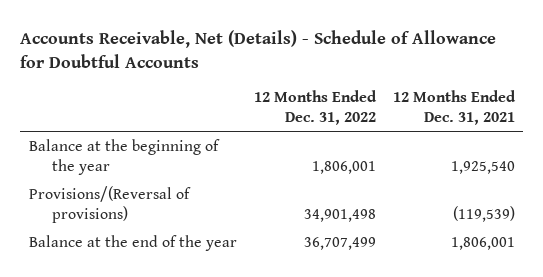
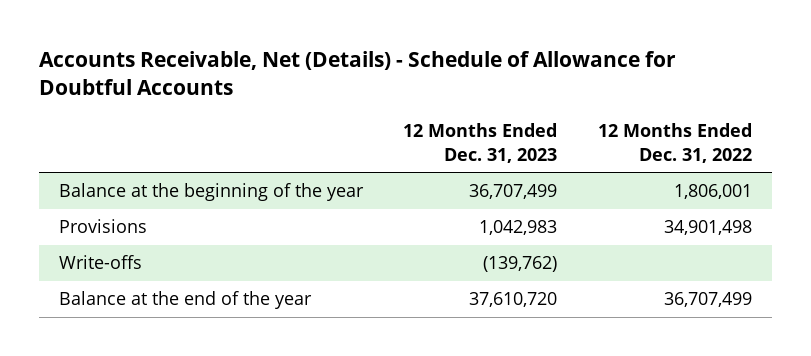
- | 12 Months Ended Dec. 31, 2022 | 12 Months Ended Dec. 31, 2021
+ | 12 Months Ended Dec. 31, 2023 | 12 Months Ended Dec. 31, 2022
- Provisions/(Reversal of provisions) | 34,901,498 | (119,539)
+ Provisions | 1,042,983 | 34,901,498
+ Write-offs | (139,762) |

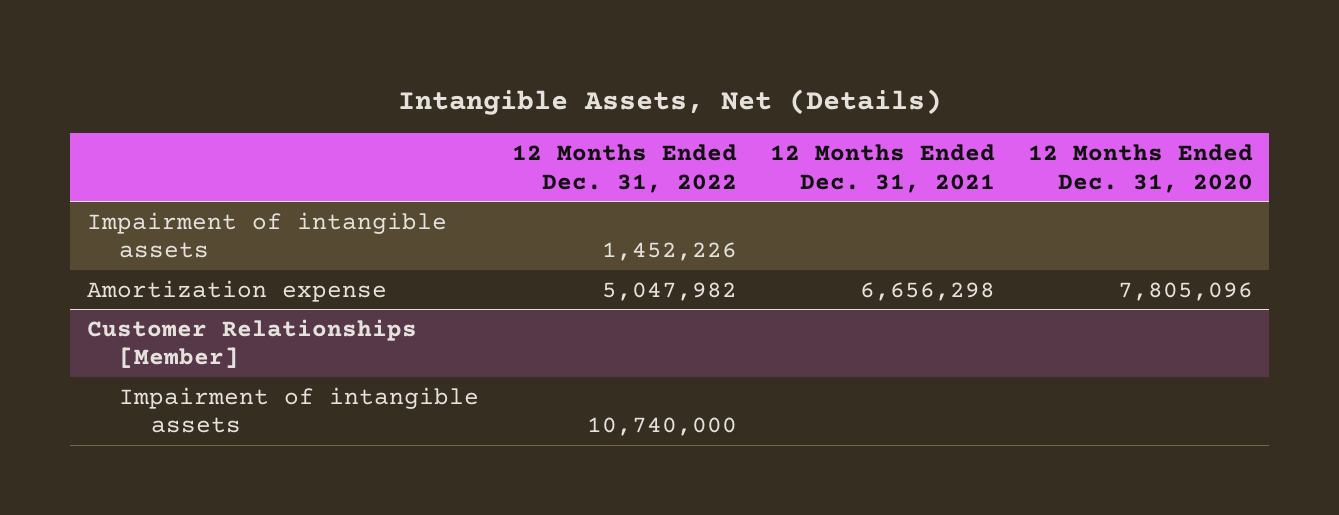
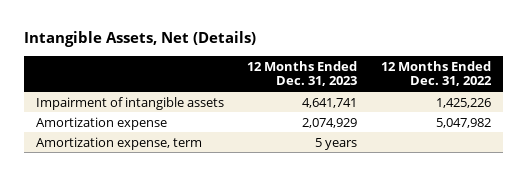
- | 12 Months Ended Dec. 31, 2022 | 12 Months Ended Dec. 31, 2021 | 12 Months Ended Dec. 31, 2020
+ | 12 Months Ended Dec. 31, 2023 | 12 Months Ended Dec. 31, 2022
- Impairment of intangible assets | 1,452,226 | |
+ Impairment of intangible assets | 4,641,741 | 1,425,226
- Customer Relationships [Member]
- Impairment of intangible assets | 10,740,000 | |
+ Amortization expense, term | 5 years |

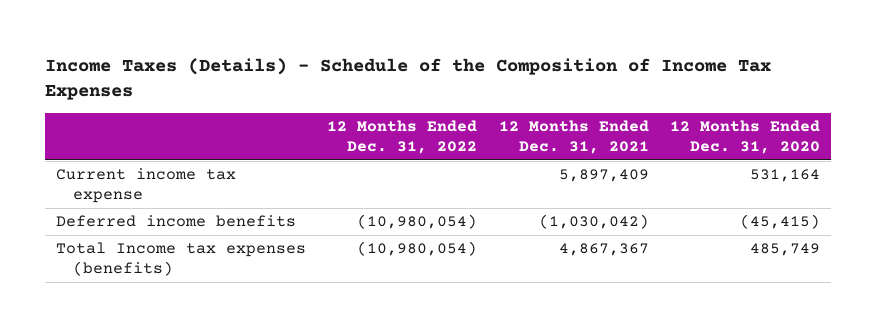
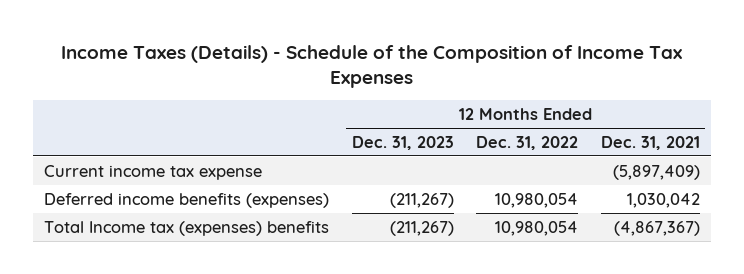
- | 12 Months Ended Dec. 31, 2022 | 12 Months Ended Dec. 31, 2021 | 12 Months Ended Dec. 31, 2020
+ | 12 Months Ended Dec. 31, 2023 | 12 Months Ended Dec. 31, 2022 | 12 Months Ended Dec. 31, 2021
- Current income tax expense | | 5,897,409 | 531,164
- Deferred income benefits | (10,980,054) | (1,030,042) | (45,415)
- Total Income tax expenses (benefits) | (10,980,054) | 4,867,367 | 485,749
+ Current income tax expense | | | (5,897,409)
+ Deferred income benefits (expenses) | (211,267) | 10,980,054 | 1,030,042
+ Total Income tax (expenses) benefits | (211,267) | 10,980,054 | (4,867,367)

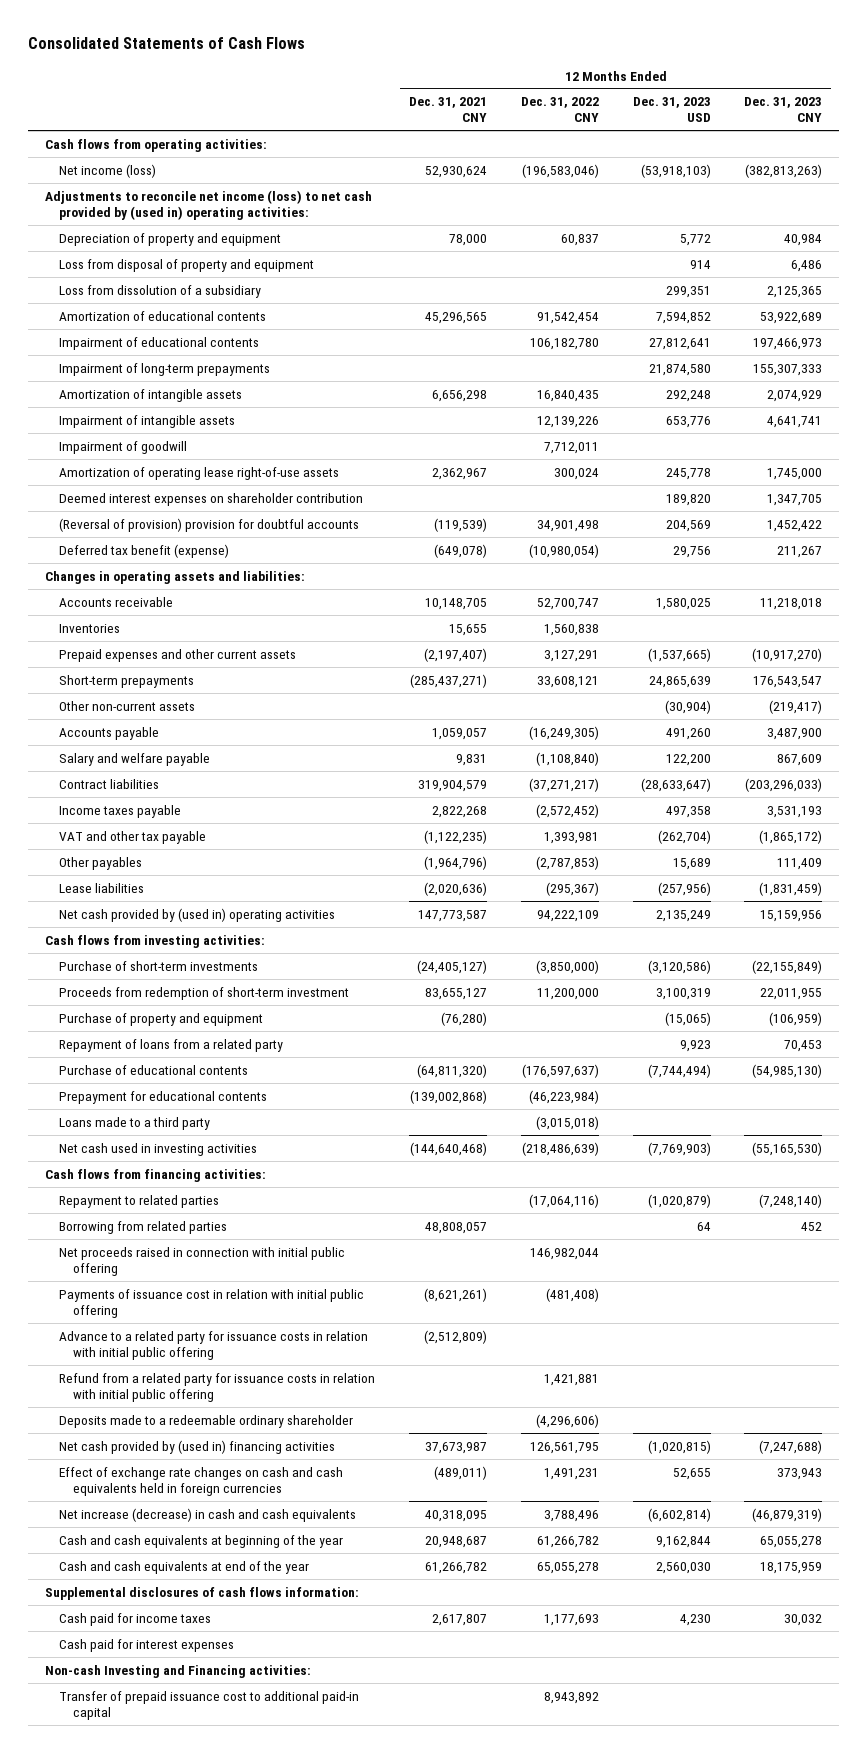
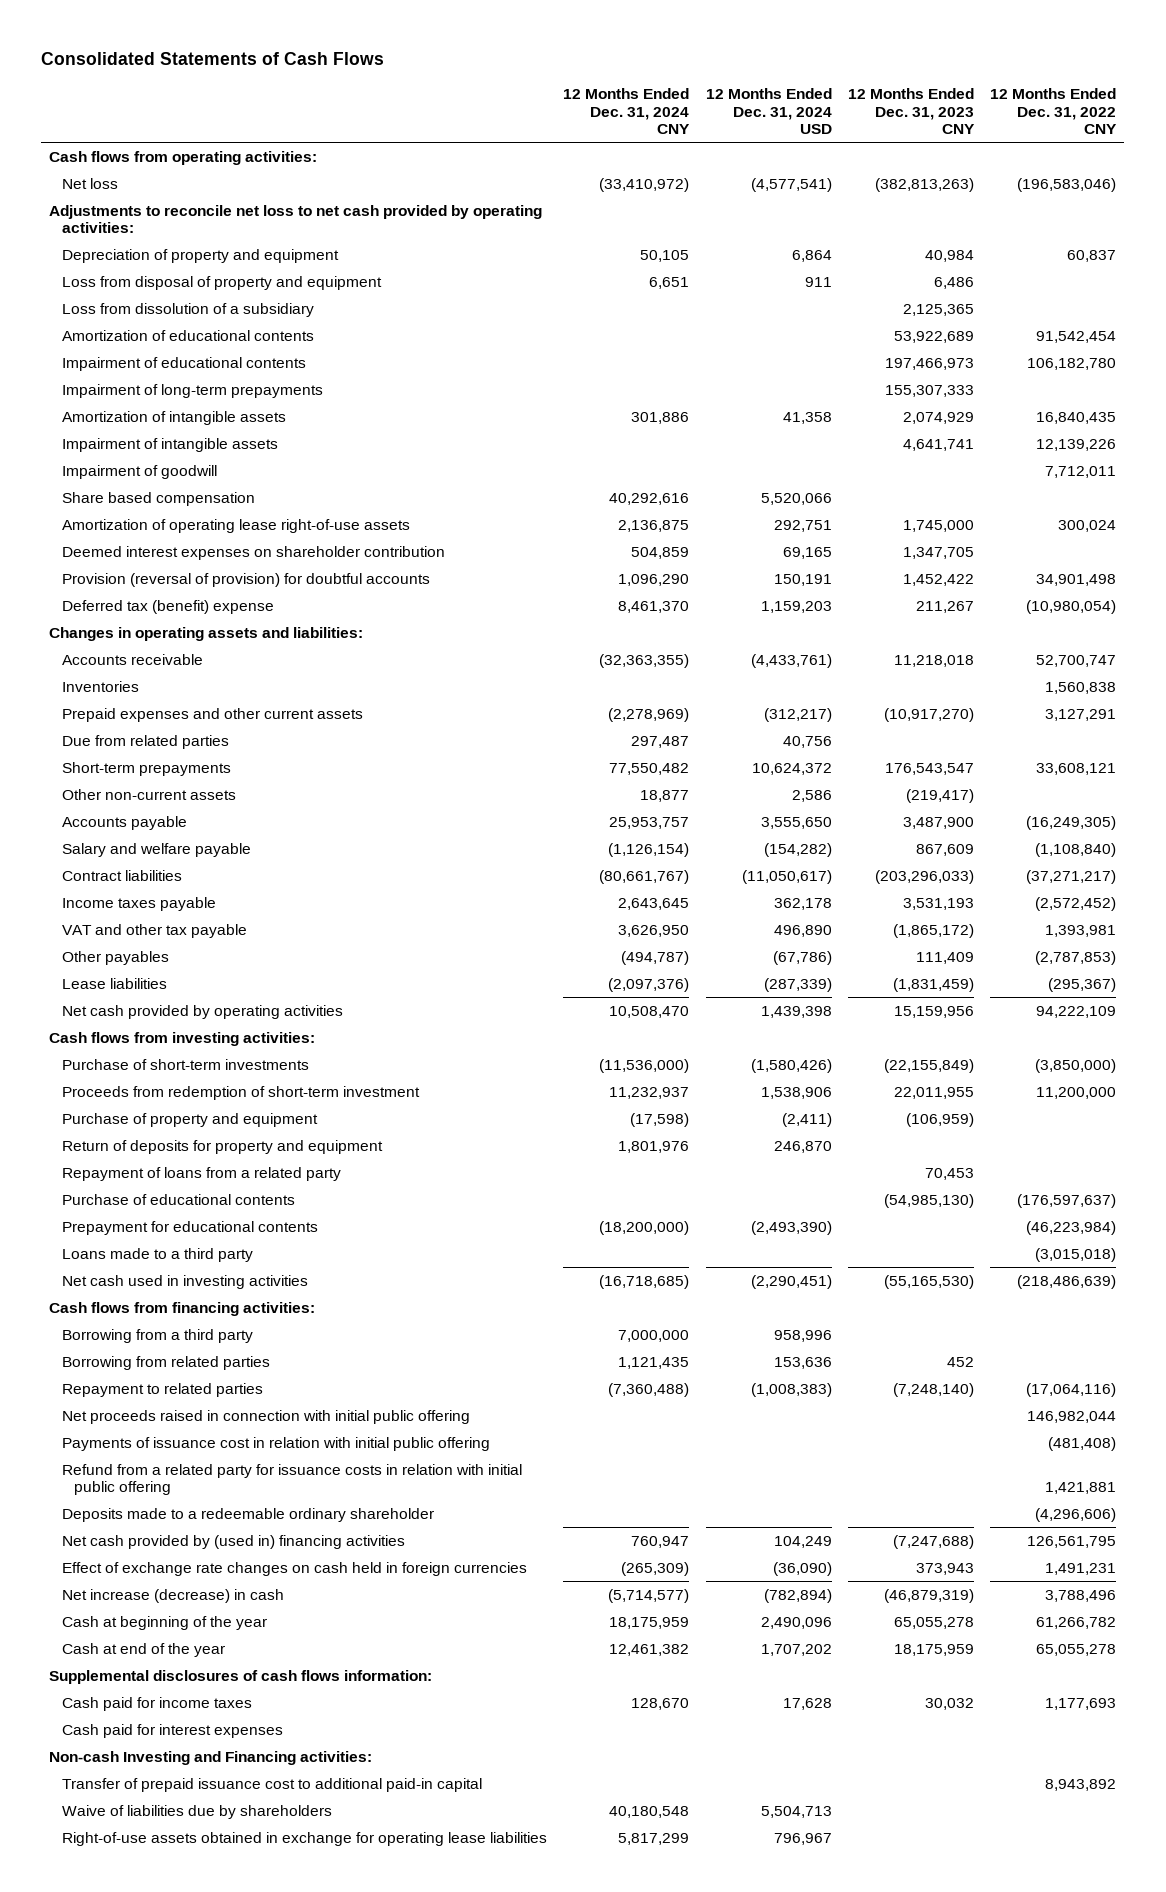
- | 12 Months Ended Dec. 31, 2021 CNY | 12 Months Ended Dec. 31, 2022 CNY | 12 Months Ended Dec. 31, 2023 USD | 12 Months Ended Dec. 31, 2023 CNY
+ | 12 Months Ended Dec. 31, 2024 CNY | 12 Months Ended Dec. 31, 2024 USD | 12 Months Ended Dec. 31, 2023 CNY | 12 Months Ended Dec. 31, 2022 CNY
- Net income (loss) | 52,930,624 | (196,583,046) | (53,918,103) | (382,813,263)
- Adjustments to reconcile net income (loss) to net cash provided by (used in) operating activities:
+ Net loss | (33,410,972) | (4,577,541) | (382,813,263) | (196,583,046)
+ Adjustments to reconcile net loss to net cash provided by operating activities:
+ Share based compensation | 40,292,616 | 5,520,066 | |
- (Reversal of provision) provision for doubtful accounts | (119,539) | 34,901,498 | 204,569 | 1,452,422
- Deferred tax benefit (expense) | (649,078) | (10,980,054) | 29,756 | 211,267
+ Provision (reversal of provision) for doubtful accounts | 1,096,290 | 150,191 | 1,452,422 | 34,901,498
+ Deferred tax (benefit) expense | 8,461,370 | 1,159,203 | 211,267 | (10,980,054)
+ Due from related parties | 297,487 | 40,756 | |
- Net cash provided by (used in) operating activities | 147,773,587 | 94,222,109 | 2,135,249 | 15,159,956
+ Net cash provided by operating activities | 10,508,470 | 1,439,398 | 15,159,956 | 94,222,109
+ Return of deposits for property and equipment | 1,801,976 | 246,870 | |
+ Borrowing from a third party | 7,000,000 | 958,996 | |
moved down: Repayment to related parties | (7,360,488) | (1,008,383) | (7,248,140) | (17,064,116)
- Advance to a related party for issuance costs in relation with initial public offering | (2,512,809) | | |
- Effect of exchange rate changes on cash and cash equivalents held in foreign currencies | (489,011) | 1,491,231 | 52,655 | 373,943
- Net increase (decrease) in cash and cash equivalents | 40,318,095 | 3,788,496 | (6,602,814) | (46,879,319)
- Cash and cash equivalents at beginning of the year | 20,948,687 | 61,266,782 | 9,162,844 | 65,055,278
- Cash and cash equivalents at end of the year | 61,266,782 | 65,055,278 | 2,560,030 | 18,175,959
+ Effect of exchange rate changes on cash held in foreign currencies | (265,309) | (36,090) | 373,943 | 1,491,231
+ Net increase (decrease) in cash | (5,714,577) | (782,894) | (46,879,319) | 3,788,496
+ Cash at beginning of the year | 18,175,959 | 2,490,096 | 65,055,278 | 61,266,782
+ Cash at end of the year | 12,461,382 | 1,707,202 | 18,175,959 | 65,055,278
+ Waive of liabilities due by shareholders | 40,180,548 | 5,504,713 | |
+ Right-of-use assets obtained in exchange for operating lease liabilities | 5,817,299 | 796,967 | |

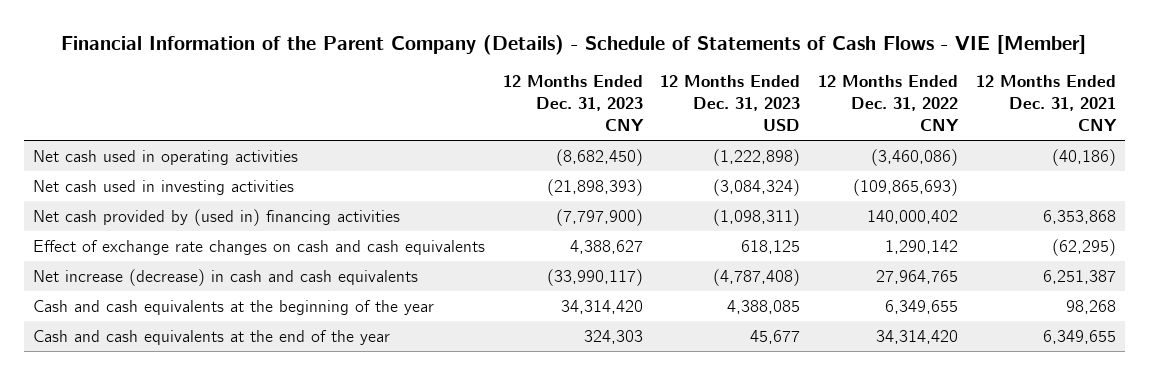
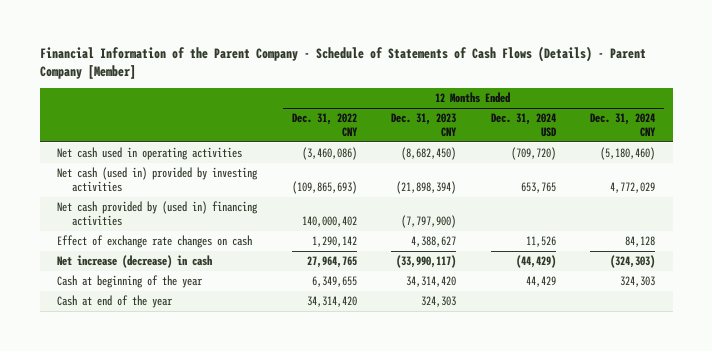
- Financial Information of the Parent Company (Details) - Schedule of Statements of Cash Flows - VIE [Member]
+ Financial Information of the Parent Company - Schedule of Statements of Cash Flows (Details) - Parent Company [Member]
- | 12 Months Ended Dec. 31, 2023 CNY | 12 Months Ended Dec. 31, 2023 USD | 12 Months Ended Dec. 31, 2022 CNY | 12 Months Ended Dec. 31, 2021 CNY
+ | 12 Months Ended Dec. 31, 2022 CNY | 12 Months Ended Dec. 31, 2023 CNY | 12 Months Ended Dec. 31, 2024 USD | 12 Months Ended Dec. 31, 2024 CNY
- Net cash used in investing activities | (21,898,393) | (3,084,324) | (109,865,693) |
+ Net cash (used in) provided by investing activities | (109,865,693) | (21,898,394) | 653,765 | 4,772,029
- Effect of exchange rate changes on cash and cash equivalents | 4,388,627 | 618,125 | 1,290,142 | (62,295)
- Net increase (decrease) in cash and cash equivalents | (33,990,117) | (4,787,408) | 27,964,765 | 6,251,387
- Cash and cash equivalents at the beginning of the year | 34,314,420 | 4,388,085 | 6,349,655 | 98,268
- Cash and cash equivalents at the end of the year | 324,303 | 45,677 | 34,314,420 | 6,349,655
+ Effect of exchange rate changes on cash | 1,290,142 | 4,388,627 | 11,526 | 84,128
+ Net increase (decrease) in cash | 27,964,765 | (33,990,117) | (44,429) | (324,303)
+ Cash at beginning of the year | 6,349,655 | 34,314,420 | 44,429 | 324,303
+ Cash at end of the year | 34,314,420 | 324,303 | |

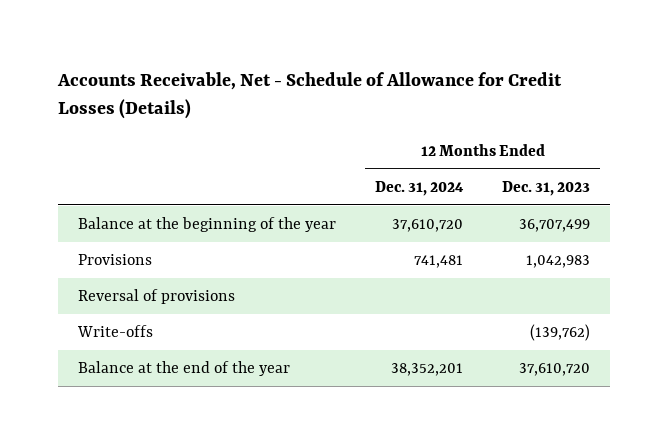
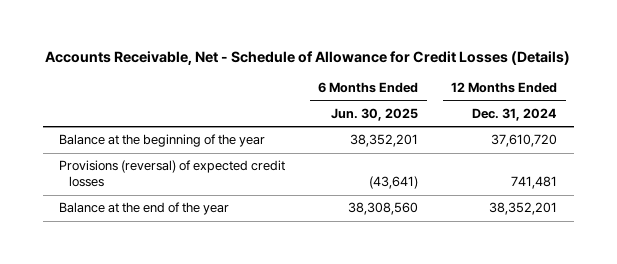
- | 12 Months Ended Dec. 31, 2024 | 12 Months Ended Dec. 31, 2023
+ | 6 Months Ended Jun. 30, 2025 | 12 Months Ended Dec. 31, 2024
- Provisions | 741,481 | 1,042,983
- Reversal of provisions
- Write-offs | | (139,762)
+ Provisions (reversal) of expected credit losses | (43,641) | 741,481

